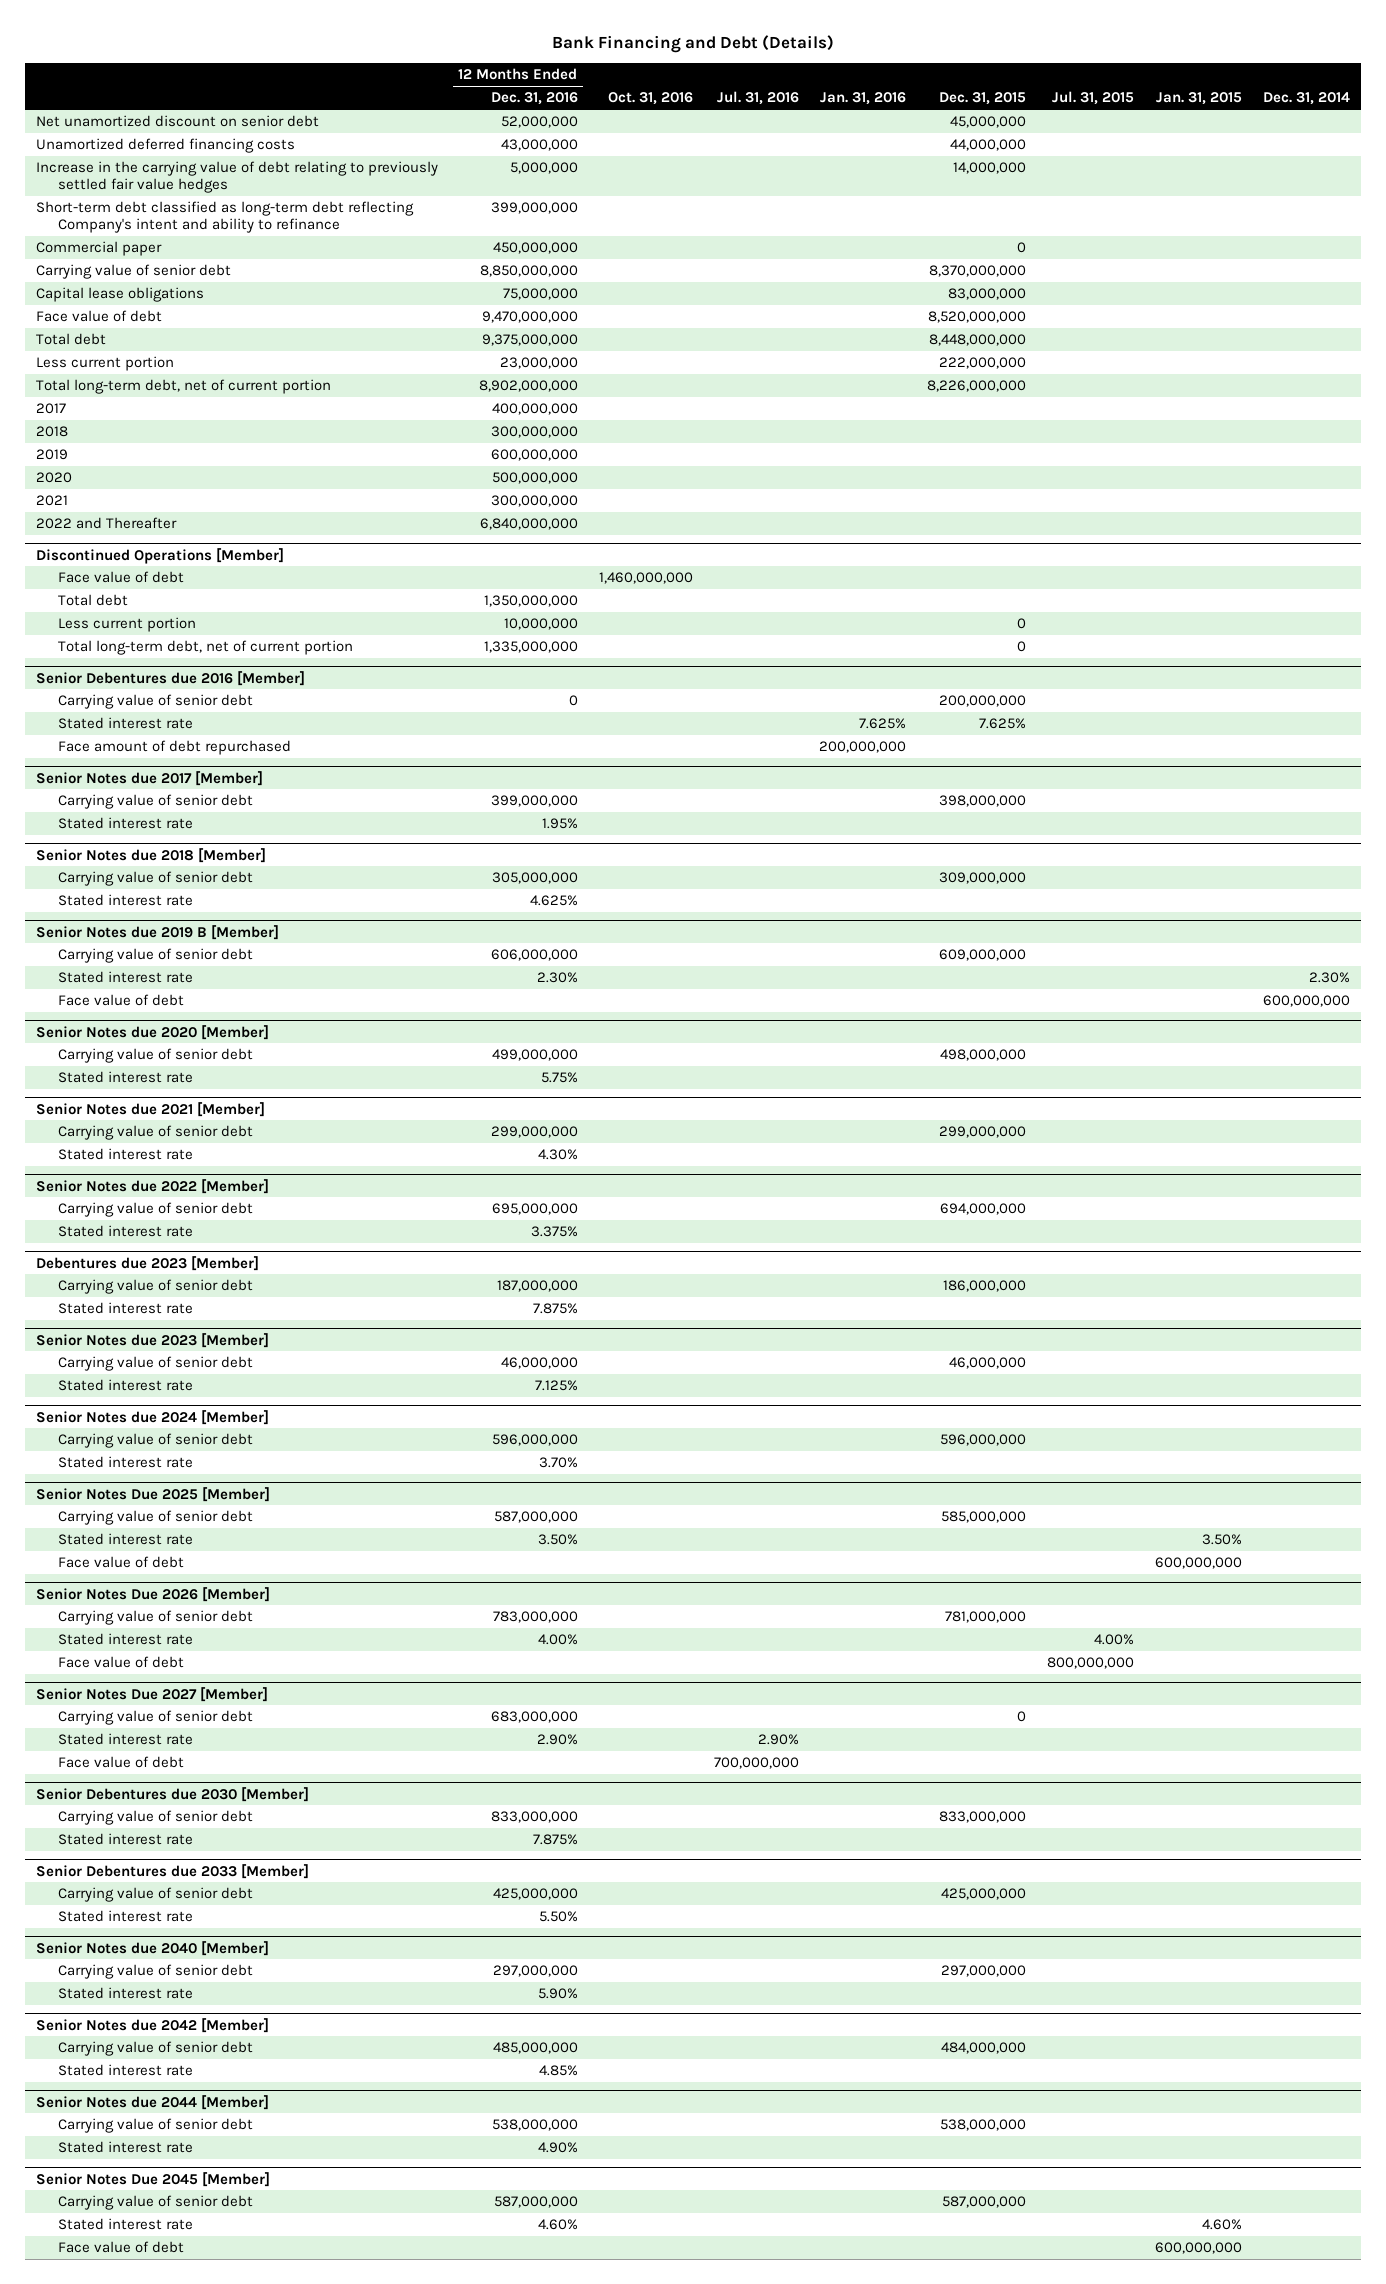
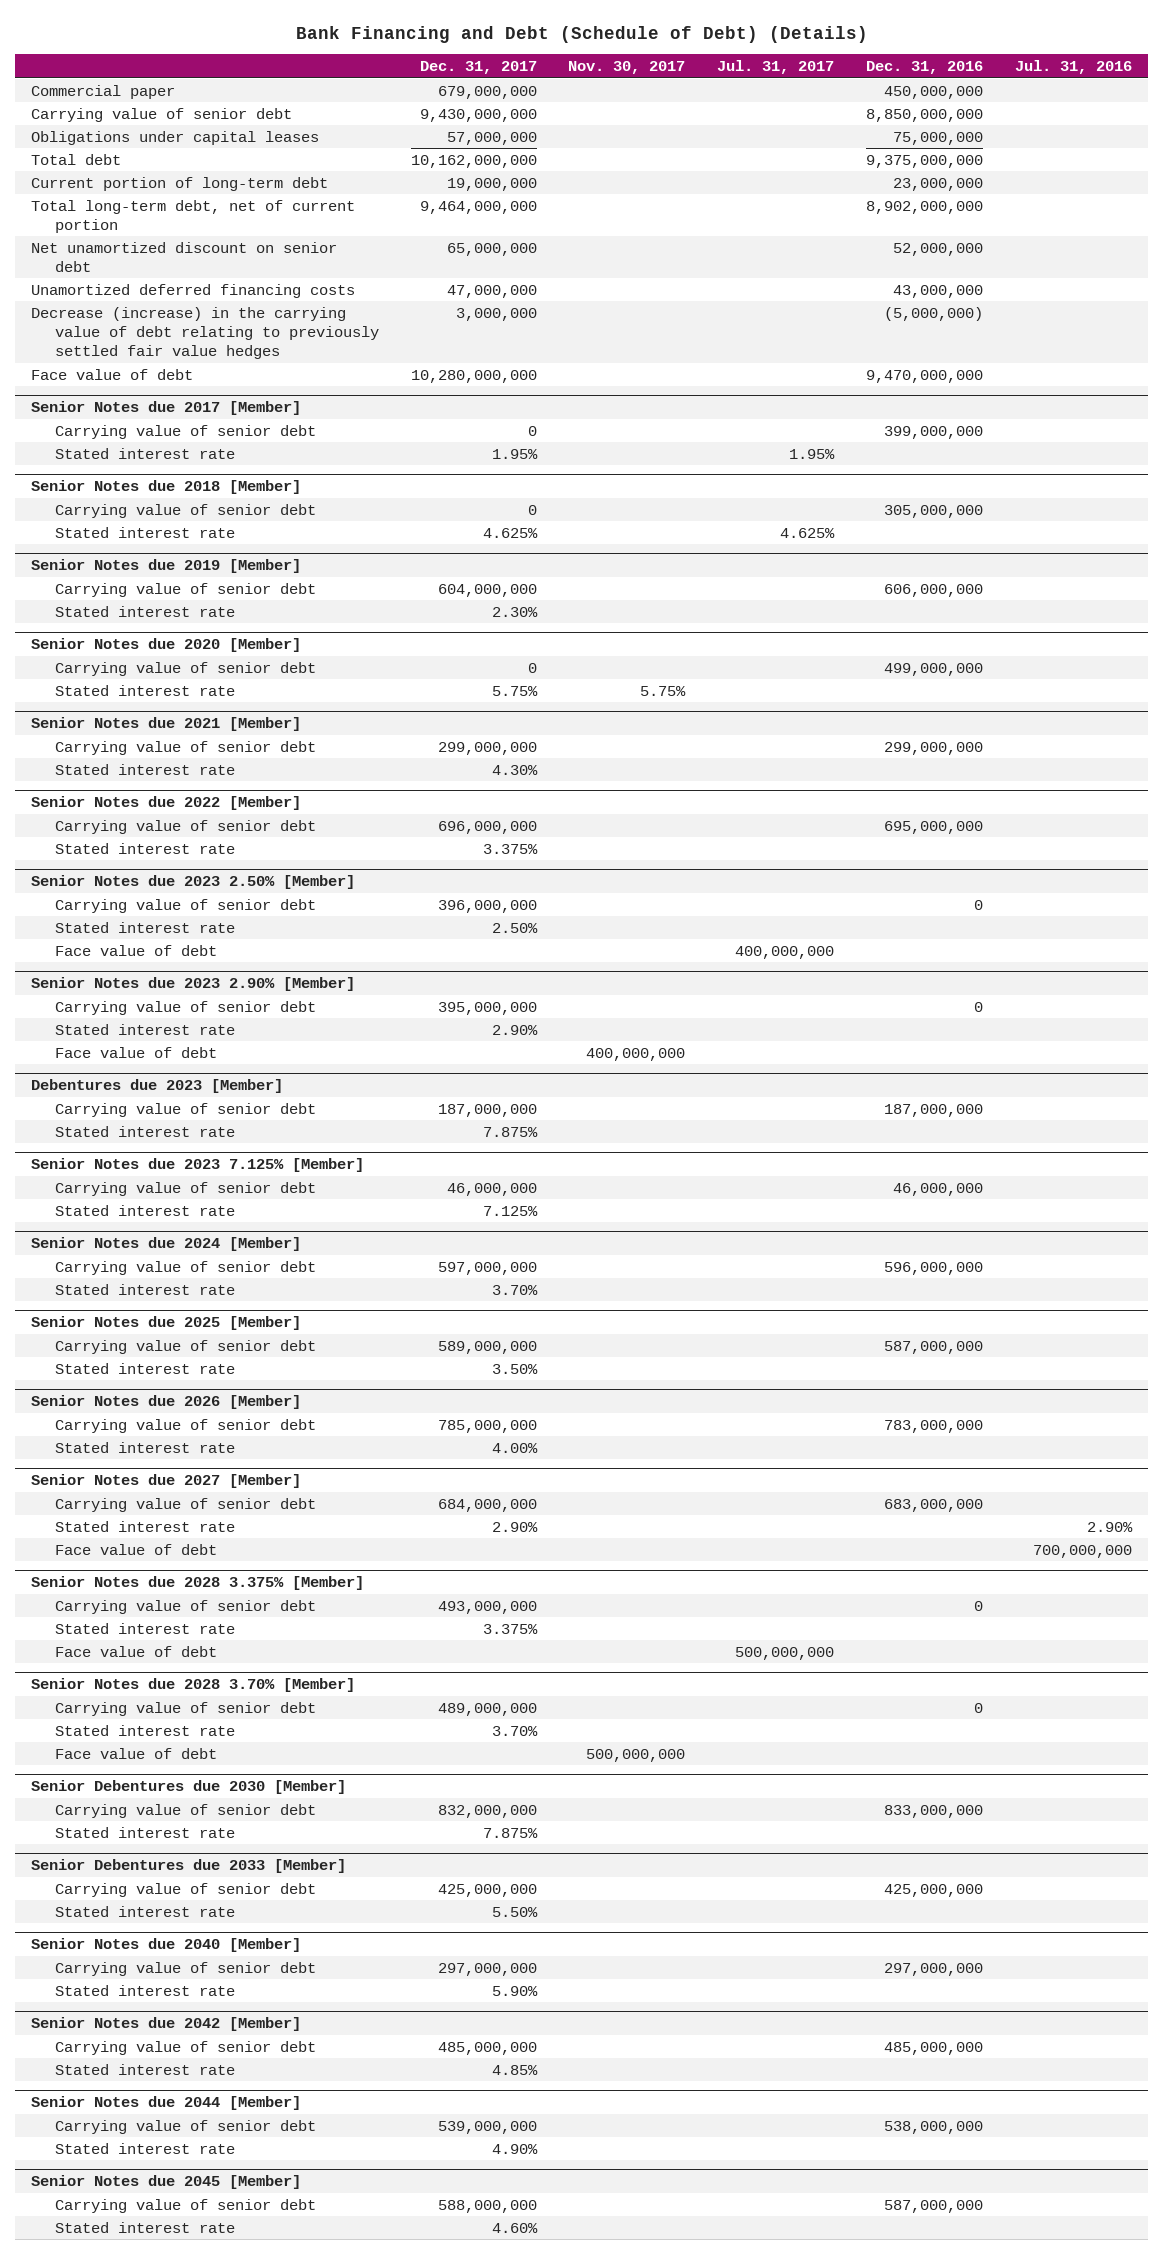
- Bank Financing and Debt (Details)
+ Bank Financing and Debt (Schedule of Debt) (Details)
- | 12 Months Ended Dec. 31, 2016 | Oct. 31, 2016 | Jul. 31, 2016 | Jan. 31, 2016 | Dec. 31, 2015 | Jul. 31, 2015 | Jan. 31, 2015 | Dec. 31, 2014
+ | Dec. 31, 2017 | Nov. 30, 2017 | Jul. 31, 2017 | Dec. 31, 2016 | Jul. 31, 2016
- Increase in the carrying value of debt relating to previously settled fair value hedges | 5,000,000 | | | | 14,000,000 | | |
- Short-term debt classified as long-term debt reflecting Company's intent and ability to refinance | 399,000,000 | | | | | | |
- Capital lease obligations | 75,000,000 | | | | 83,000,000 | | |
+ Obligations under capital leases | 57,000,000 | | | 75,000,000 |
- Less current portion | 23,000,000 | | | | 222,000,000 | | |
+ Current portion of long-term debt | 19,000,000 | | | 23,000,000 |
- 2017 | 400,000,000 | | | | | | |
- 2018 | 300,000,000 | | | | | | |
- 2019 | 600,000,000 | | | | | | |
- 2020 | 500,000,000 | | | | | | |
- 2021 | 300,000,000 | | | | | | |
- 2022 and Thereafter | 6,840,000,000 | | | | | | |
- Discontinued Operations [Member]
- Face value of debt | | 1,460,000,000 | | | | | |
- Total debt | 1,350,000,000 | | | | | | |
- Less current portion | 10,000,000 | | | | 0 | | |
- Total long-term debt, net of current portion | 1,335,000,000 | | | | 0 | | |
- Senior Debentures due 2016 [Member]
- Carrying value of senior debt | 0 | | | | 200,000,000 | | |
- Stated interest rate | | | | 7.625% | 7.625% | | |
- Face amount of debt repurchased | | | | 200,000,000 | | | |
moved down: Net unamortized discount on senior debt | 65,000,000 | | | 52,000,000 |
moved down: Unamortized deferred financing costs | 47,000,000 | | | 43,000,000 |
+ Decrease (increase) in the carrying value of debt relating to previously settled fair value hedges | 3,000,000 | | | (5,000,000) |
moved down: Face value of debt | 10,280,000,000 | | | 9,470,000,000 |
- Senior Notes due 2019 B [Member]
+ Senior Notes due 2019 [Member]
- Face value of debt | | | | | | | | 600,000,000
+ Senior Notes due 2023 2.50% [Member]
+ Carrying value of senior debt | 396,000,000 | | | 0 |
+ Stated interest rate | 2.50% | | | |
+ Face value of debt | | | 400,000,000 | |
+ Senior Notes due 2023 2.90% [Member]
+ Carrying value of senior debt | 395,000,000 | | | 0 |
+ Stated interest rate | 2.90% | | | |
+ Face value of debt | | 400,000,000 | | |
- Senior Notes due 2023 [Member]
+ Senior Notes due 2023 7.125% [Member]
- Senior Notes Due 2025 [Member]
+ Senior Notes due 2025 [Member]
- Face value of debt | | | | | | | 600,000,000 |
- Senior Notes Due 2026 [Member]
+ Senior Notes due 2026 [Member]
- Face value of debt | | | | | | 800,000,000 | |
- Senior Notes Due 2027 [Member]
+ Senior Notes due 2027 [Member]
+ Senior Notes due 2028 3.375% [Member]
+ Carrying value of senior debt | 493,000,000 | | | 0 |
+ Stated interest rate | 3.375% | | | |
+ Face value of debt | | | 500,000,000 | |
+ Senior Notes due 2028 3.70% [Member]
+ Carrying value of senior debt | 489,000,000 | | | 0 |
+ Stated interest rate | 3.70% | | | |
+ Face value of debt | | 500,000,000 | | |
- Senior Notes Due 2045 [Member]
+ Senior Notes due 2045 [Member]
- Face value of debt | | | | | | | 600,000,000 |

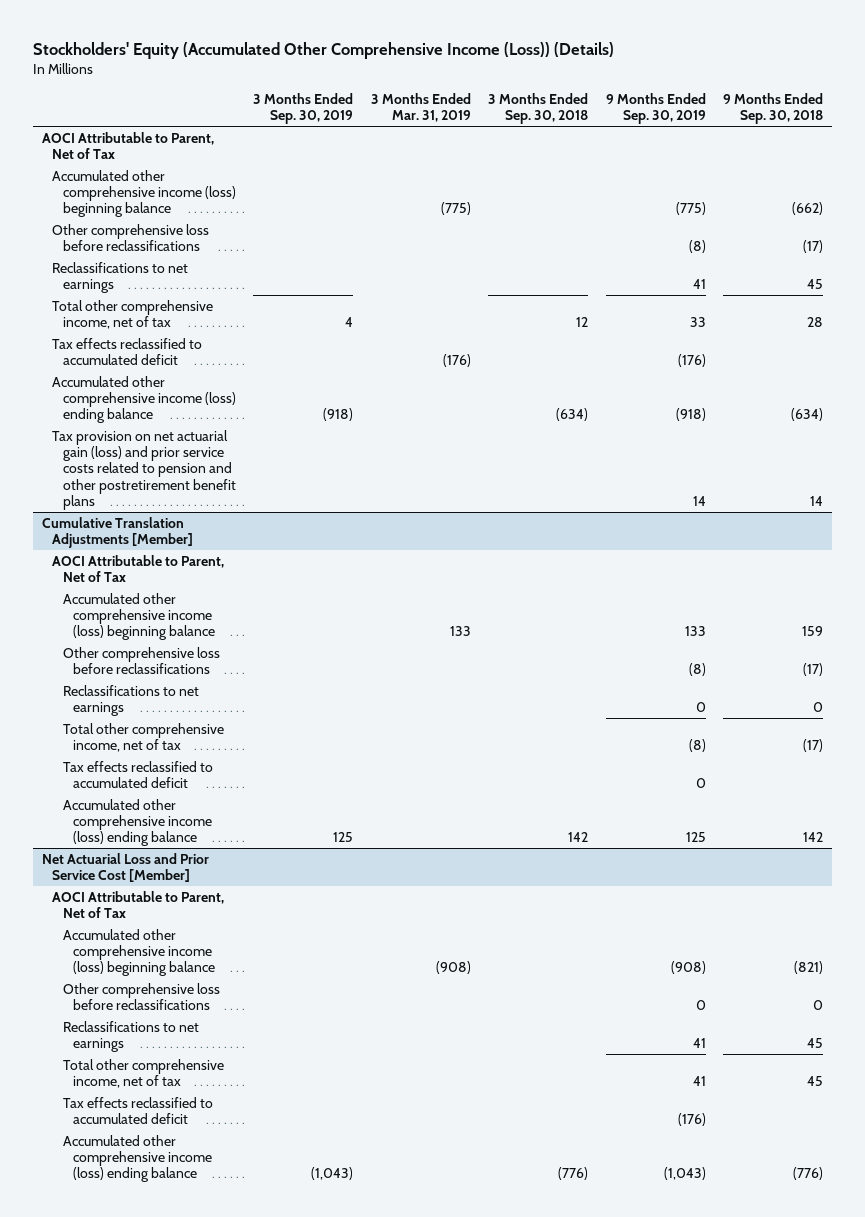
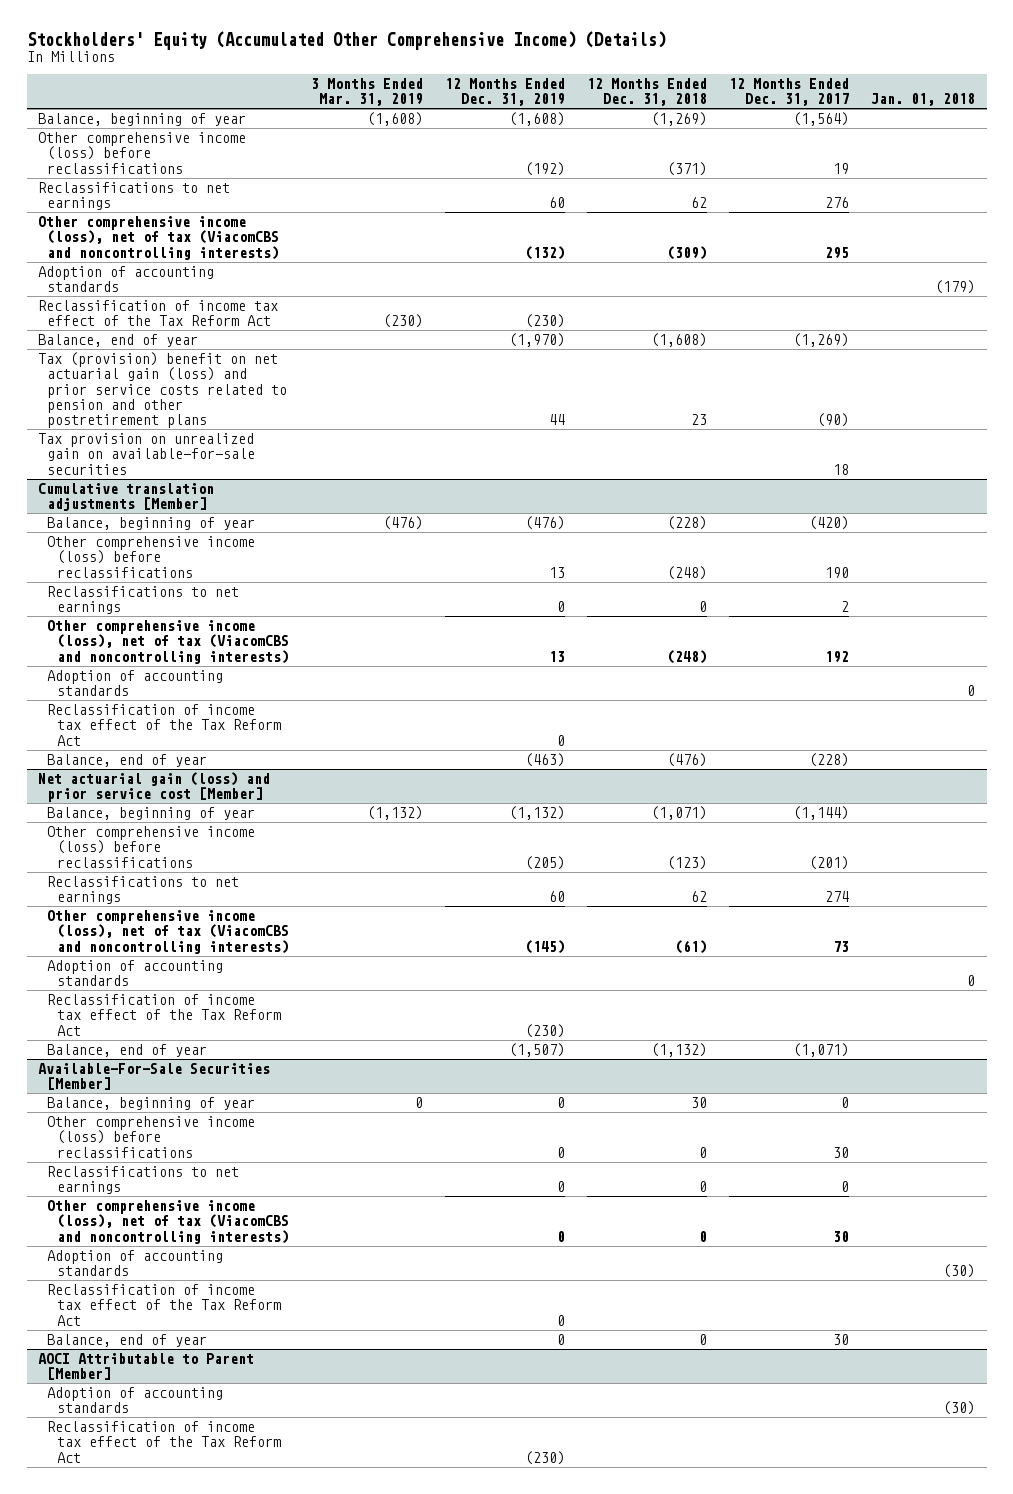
- Stockholders' Equity (Accumulated Other Comprehensive Income (Loss)) (Details)
+ Stockholders' Equity (Accumulated Other Comprehensive Income) (Details)
- | 3 Months Ended Sep. 30, 2019 | 3 Months Ended Mar. 31, 2019 | 3 Months Ended Sep. 30, 2018 | 9 Months Ended Sep. 30, 2019 | 9 Months Ended Sep. 30, 2018
+ | 3 Months Ended Mar. 31, 2019 | 12 Months Ended Dec. 31, 2019 | 12 Months Ended Dec. 31, 2018 | 12 Months Ended Dec. 31, 2017 | Jan. 01, 2018
- AOCI Attributable to Parent, Net of Tax
- Accumulated other comprehensive income (loss) beginning balance | | (775) | | (775) | (662)
- Other comprehensive loss before reclassifications | | | | (8) | (17)
+ Balance, beginning of year | (1,608) | (1,608) | (1,269) | (1,564) |
+ Other comprehensive income (loss) before reclassifications | | (192) | (371) | 19 |
- Total other comprehensive income, net of tax | 4 | | 12 | 33 | 28
- Tax effects reclassified to accumulated deficit | | (176) | | (176) |
- Accumulated other comprehensive income (loss) ending balance | (918) | | (634) | (918) | (634)
- Tax provision on net actuarial gain (loss) and prior service costs related to pension and other postretirement benefit plans | | | | 14 | 14
- Cumulative Translation Adjustments [Member]
- AOCI Attributable to Parent, Net of Tax
- Accumulated other comprehensive income (loss) beginning balance | | 133 | | 133 | 159
- Other comprehensive loss before reclassifications | | | | (8) | (17)
+ Other comprehensive income (loss), net of tax (ViacomCBS and noncontrolling interests) | | (132) | (309) | 295 |
+ Adoption of accounting standards | | | | | (179)
+ Reclassification of income tax effect of the Tax Reform Act | (230) | (230) | | |
+ Balance, end of year | | (1,970) | (1,608) | (1,269) |
+ Tax (provision) benefit on net actuarial gain (loss) and prior service costs related to pension and other postretirement plans | | 44 | 23 | (90) |
+ Tax provision on unrealized gain on available-for-sale securities | | | | 18 |
+ Cumulative translation adjustments [Member]
+ Balance, beginning of year | (476) | (476) | (228) | (420) |
+ Other comprehensive income (loss) before reclassifications | | 13 | (248) | 190 |
- Total other comprehensive income, net of tax | | | | (8) | (17)
- Tax effects reclassified to accumulated deficit | | | | 0 |
- Accumulated other comprehensive income (loss) ending balance | 125 | | 142 | 125 | 142
- Net Actuarial Loss and Prior Service Cost [Member]
- AOCI Attributable to Parent, Net of Tax
- Accumulated other comprehensive income (loss) beginning balance | | (908) | | (908) | (821)
- Other comprehensive loss before reclassifications | | | | 0 | 0
+ Other comprehensive income (loss), net of tax (ViacomCBS and noncontrolling interests) | | 13 | (248) | 192 |
+ Adoption of accounting standards | | | | | 0
+ Reclassification of income tax effect of the Tax Reform Act | | 0 | | |
+ Balance, end of year | | (463) | (476) | (228) |
+ Net actuarial gain (loss) and prior service cost [Member]
+ Balance, beginning of year | (1,132) | (1,132) | (1,071) | (1,144) |
+ Other comprehensive income (loss) before reclassifications | | (205) | (123) | (201) |
- Total other comprehensive income, net of tax | | | | 41 | 45
- Tax effects reclassified to accumulated deficit | | | | (176) |
- Accumulated other comprehensive income (loss) ending balance | (1,043) | | (776) | (1,043) | (776)
+ Other comprehensive income (loss), net of tax (ViacomCBS and noncontrolling interests) | | (145) | (61) | 73 |
+ Adoption of accounting standards | | | | | 0
+ Reclassification of income tax effect of the Tax Reform Act | | (230) | | |
+ Balance, end of year | | (1,507) | (1,132) | (1,071) |
+ Available-For-Sale Securities [Member]
+ Balance, beginning of year | 0 | 0 | 30 | 0 |
+ Other comprehensive income (loss) before reclassifications | | 0 | 0 | 30 |
+ Reclassifications to net earnings | | 0 | 0 | 0 |
+ Other comprehensive income (loss), net of tax (ViacomCBS and noncontrolling interests) | | 0 | 0 | 30 |
+ Adoption of accounting standards | | | | | (30)
+ Reclassification of income tax effect of the Tax Reform Act | | 0 | | |
+ Balance, end of year | | 0 | 0 | 30 |
+ AOCI Attributable to Parent [Member]
+ Adoption of accounting standards | | | | | (30)
+ Reclassification of income tax effect of the Tax Reform Act | | (230) | | |

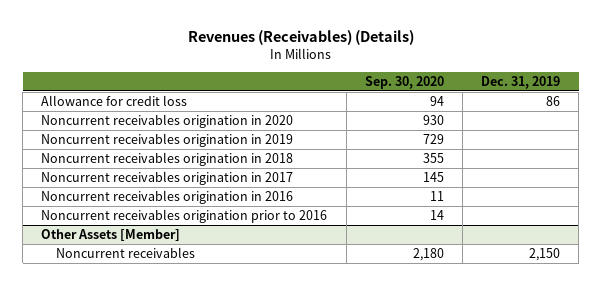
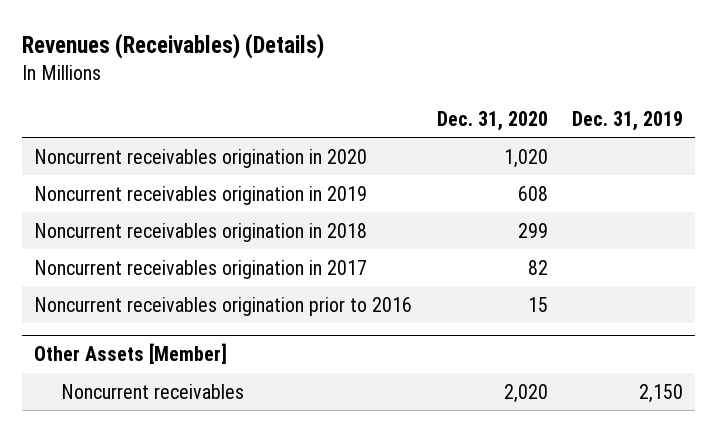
- | Sep. 30, 2020 | Dec. 31, 2019
+ | Dec. 31, 2020 | Dec. 31, 2019
- Allowance for credit loss | 94 | 86
- Noncurrent receivables origination in 2016 | 11 |

